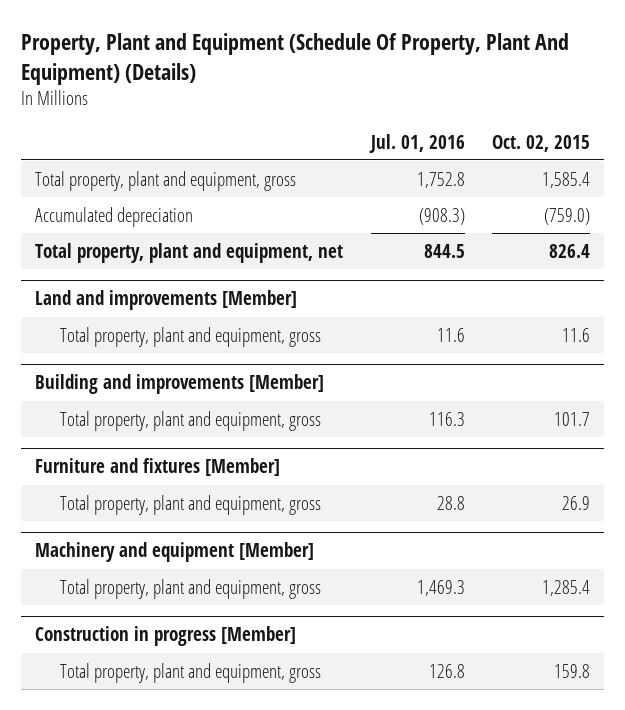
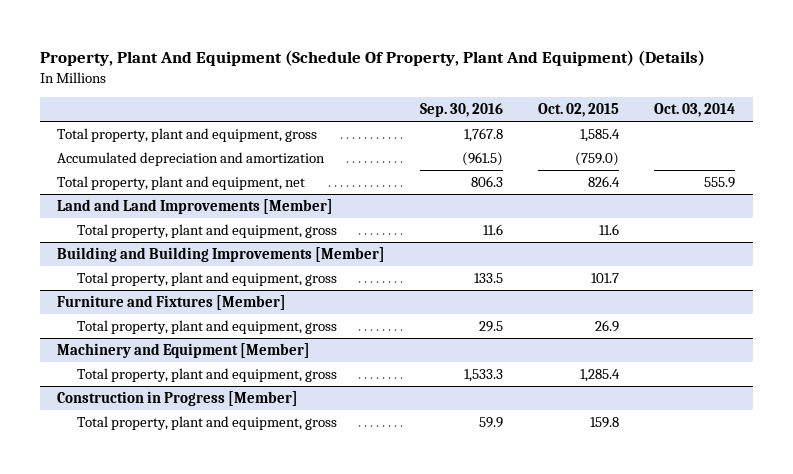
- Property, Plant and Equipment (Schedule Of Property, Plant And Equipment) (Details)
+ Property, Plant And Equipment (Schedule Of Property, Plant And Equipment) (Details)
- | Jul. 01, 2016 | Oct. 02, 2015
+ | Sep. 30, 2016 | Oct. 02, 2015 | Oct. 03, 2014
- Accumulated depreciation | (908.3) | (759.0)
+ Accumulated depreciation and amortization | (961.5) | (759.0) |
- Land and improvements [Member]
+ Land and Land Improvements [Member]
- Building and improvements [Member]
+ Building and Building Improvements [Member]
- Furniture and fixtures [Member]
+ Furniture and Fixtures [Member]
- Machinery and equipment [Member]
+ Machinery and Equipment [Member]
- Construction in progress [Member]
+ Construction in Progress [Member]

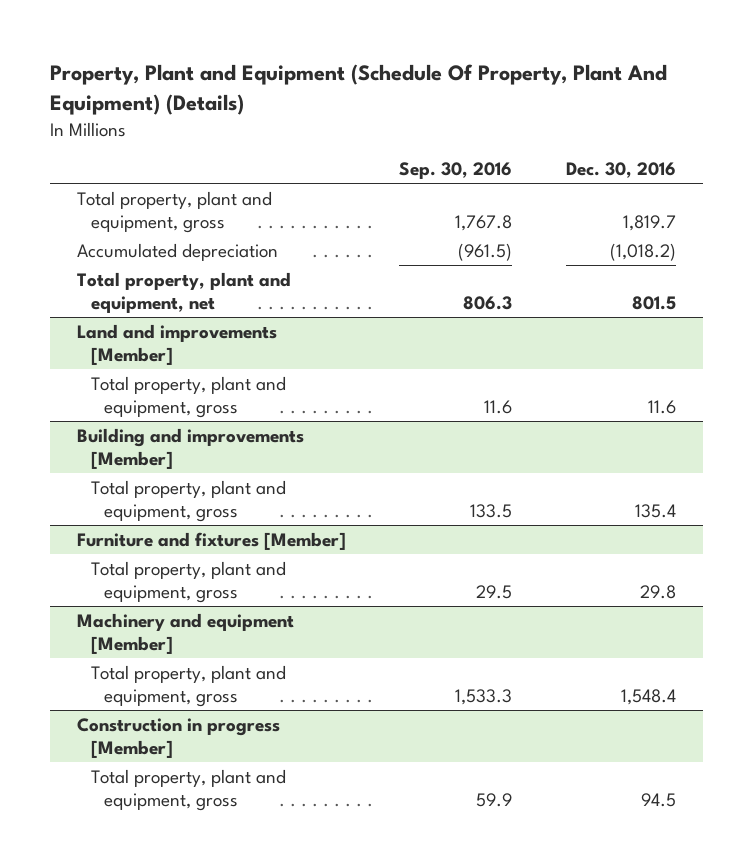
- Property, Plant And Equipment (Schedule Of Property, Plant And Equipment) (Details)
+ Property, Plant and Equipment (Schedule Of Property, Plant And Equipment) (Details)
- | Sep. 30, 2016 | Oct. 02, 2015 | Oct. 03, 2014
+ | Sep. 30, 2016 | Dec. 30, 2016
- Accumulated depreciation and amortization | (961.5) | (759.0) |
+ Accumulated depreciation | (961.5) | (1,018.2)
- Land and Land Improvements [Member]
+ Land and improvements [Member]
- Building and Building Improvements [Member]
+ Building and improvements [Member]
- Furniture and Fixtures [Member]
+ Furniture and fixtures [Member]
- Machinery and Equipment [Member]
+ Machinery and equipment [Member]
- Construction in Progress [Member]
+ Construction in progress [Member]

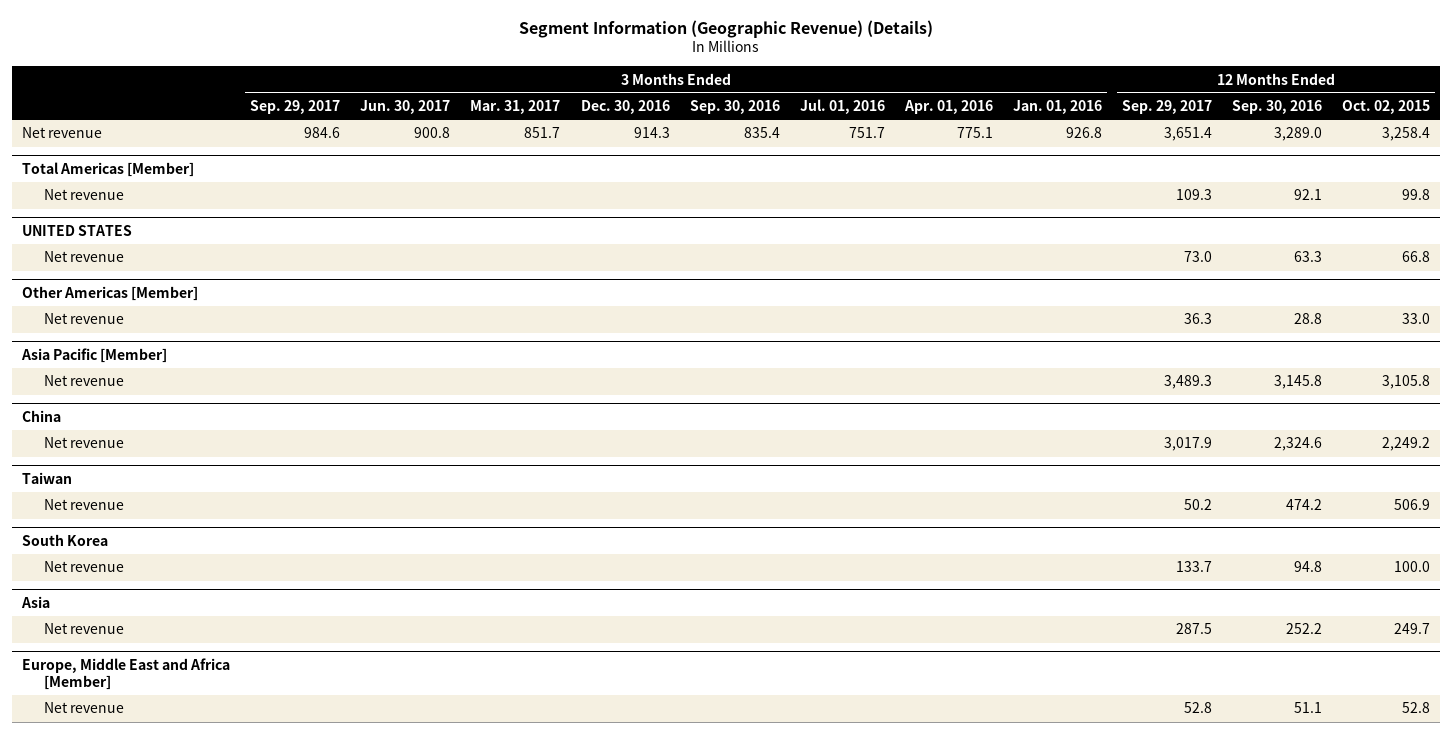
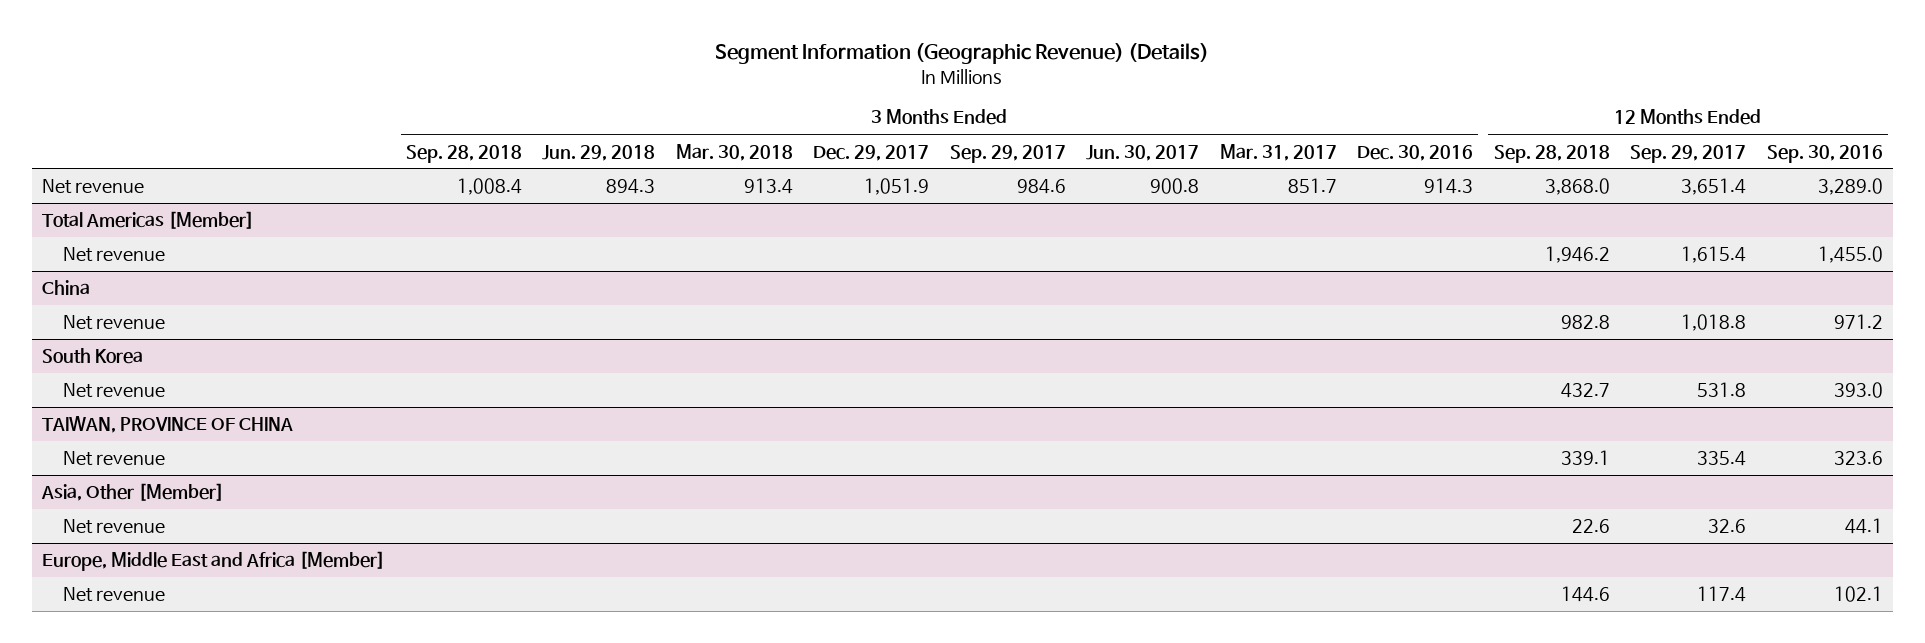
- | 3 Months Ended Sep. 29, 2017 | 3 Months Ended Jun. 30, 2017 | 3 Months Ended Mar. 31, 2017 | 3 Months Ended Dec. 30, 2016 | 3 Months Ended Sep. 30, 2016 | 3 Months Ended Jul. 01, 2016 | 3 Months Ended Apr. 01, 2016 | 3 Months Ended Jan. 01, 2016 | 12 Months Ended Sep. 29, 2017 | 12 Months Ended Sep. 30, 2016 | 12 Months Ended Oct. 02, 2015
+ | 3 Months Ended Sep. 28, 2018 | 3 Months Ended Jun. 29, 2018 | 3 Months Ended Mar. 30, 2018 | 3 Months Ended Dec. 29, 2017 | 3 Months Ended Sep. 29, 2017 | 3 Months Ended Jun. 30, 2017 | 3 Months Ended Mar. 31, 2017 | 3 Months Ended Dec. 30, 2016 | 12 Months Ended Sep. 28, 2018 | 12 Months Ended Sep. 29, 2017 | 12 Months Ended Sep. 30, 2016
@ Total Americas [Member]
- Net revenue | | | | | | | | | 109.3 | 92.1 | 99.8
- UNITED STATES
- Net revenue | | | | | | | | | 73.0 | 63.3 | 66.8
- Other Americas [Member]
- Net revenue | | | | | | | | | 36.3 | 28.8 | 33.0
- Asia Pacific [Member]
- Net revenue | | | | | | | | | 3,489.3 | 3,145.8 | 3,105.8
@ Total Americas [Member]
+ Net revenue | | | | | | | | | 1,946.2 | 1,615.4 | 1,455.0
@ China
- Net revenue | | | | | | | | | 3,017.9 | 2,324.6 | 2,249.2
- Taiwan
- Net revenue | | | | | | | | | 50.2 | 474.2 | 506.9
@ China
+ Net revenue | | | | | | | | | 982.8 | 1,018.8 | 971.2
@ South Korea
- Net revenue | | | | | | | | | 133.7 | 94.8 | 100.0
- Asia
- Net revenue | | | | | | | | | 287.5 | 252.2 | 249.7
@ South Korea
+ Net revenue | | | | | | | | | 432.7 | 531.8 | 393.0
+ TAIWAN, PROVINCE OF CHINA
+ Net revenue | | | | | | | | | 339.1 | 335.4 | 323.6
+ Asia, Other [Member]
+ Net revenue | | | | | | | | | 22.6 | 32.6 | 44.1
@ Europe, Middle East and Africa [Member]
- Net revenue | | | | | | | | | 52.8 | 51.1 | 52.8
+ Net revenue | | | | | | | | | 144.6 | 117.4 | 102.1

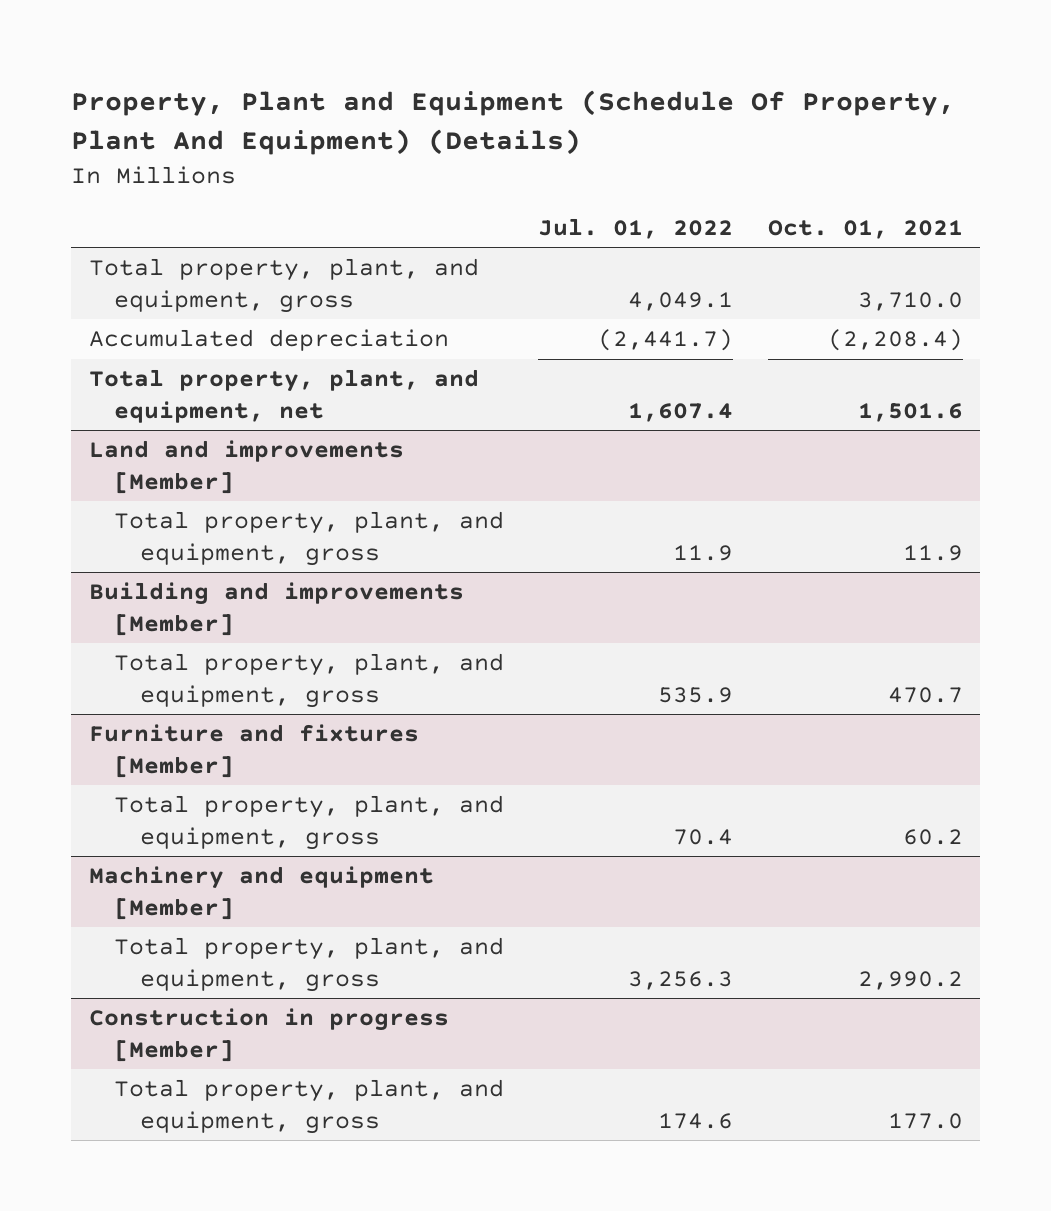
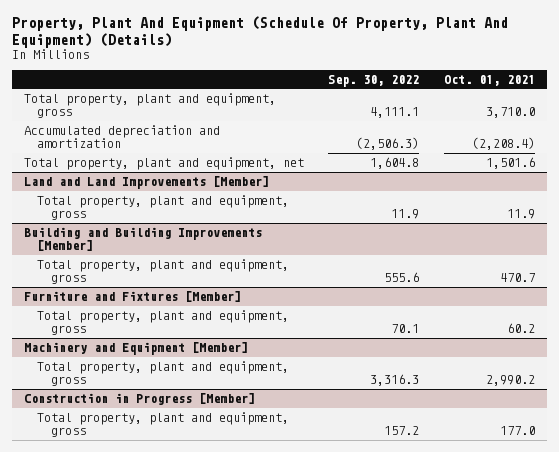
- Property, Plant and Equipment (Schedule Of Property, Plant And Equipment) (Details)
+ Property, Plant And Equipment (Schedule Of Property, Plant And Equipment) (Details)
- | Jul. 01, 2022 | Oct. 01, 2021
+ | Sep. 30, 2022 | Oct. 01, 2021
- Total property, plant, and equipment, gross | 4,049.1 | 3,710.0
- Accumulated depreciation | (2,441.7) | (2,208.4)
- Total property, plant, and equipment, net | 1,607.4 | 1,501.6
- Land and improvements [Member]
- Total property, plant, and equipment, gross | 11.9 | 11.9
- Building and improvements [Member]
- Total property, plant, and equipment, gross | 535.9 | 470.7
- Furniture and fixtures [Member]
- Total property, plant, and equipment, gross | 70.4 | 60.2
- Machinery and equipment [Member]
- Total property, plant, and equipment, gross | 3,256.3 | 2,990.2
- Construction in progress [Member]
- Total property, plant, and equipment, gross | 174.6 | 177.0
+ Total property, plant and equipment, gross | 4,111.1 | 3,710.0
+ Accumulated depreciation and amortization | (2,506.3) | (2,208.4)
+ Total property, plant and equipment, net | 1,604.8 | 1,501.6
+ Land and Land Improvements [Member]
+ Total property, plant and equipment, gross | 11.9 | 11.9
+ Building and Building Improvements [Member]
+ Total property, plant and equipment, gross | 555.6 | 470.7
+ Furniture and Fixtures [Member]
+ Total property, plant and equipment, gross | 70.1 | 60.2
+ Machinery and Equipment [Member]
+ Total property, plant and equipment, gross | 3,316.3 | 2,990.2
+ Construction in Progress [Member]
+ Total property, plant and equipment, gross | 157.2 | 177.0

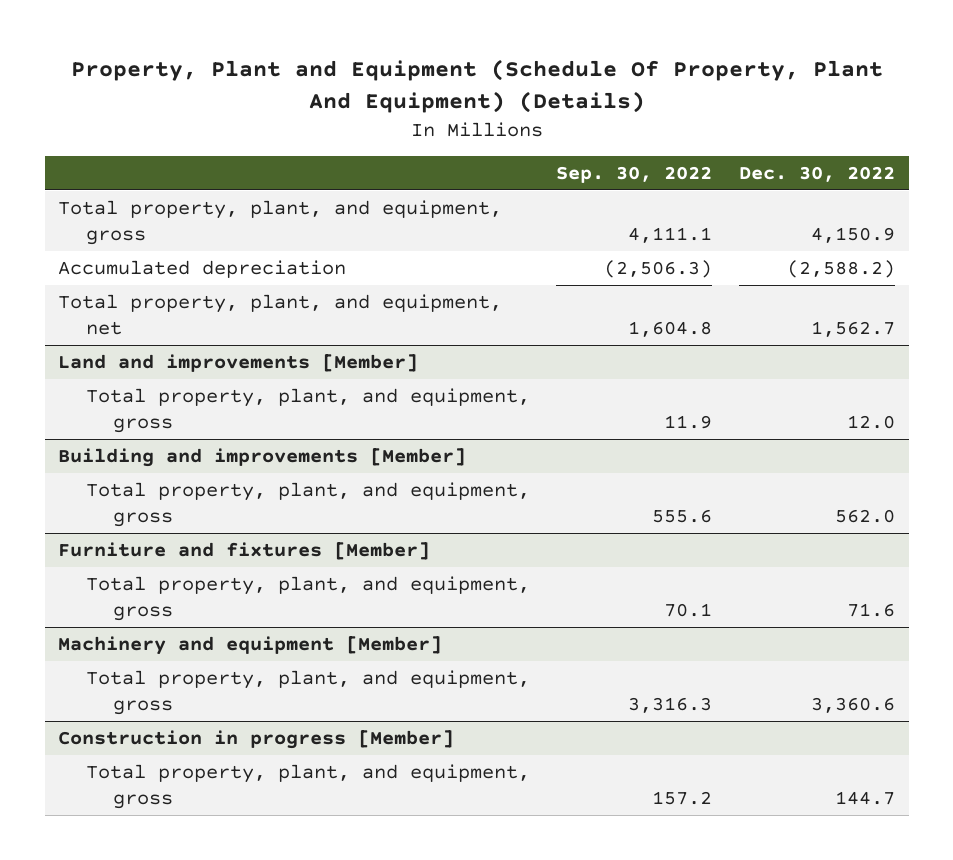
- Property, Plant And Equipment (Schedule Of Property, Plant And Equipment) (Details)
+ Property, Plant and Equipment (Schedule Of Property, Plant And Equipment) (Details)
- | Sep. 30, 2022 | Oct. 01, 2021
+ | Sep. 30, 2022 | Dec. 30, 2022
- Total property, plant and equipment, gross | 4,111.1 | 3,710.0
- Accumulated depreciation and amortization | (2,506.3) | (2,208.4)
- Total property, plant and equipment, net | 1,604.8 | 1,501.6
- Land and Land Improvements [Member]
- Total property, plant and equipment, gross | 11.9 | 11.9
- Building and Building Improvements [Member]
- Total property, plant and equipment, gross | 555.6 | 470.7
- Furniture and Fixtures [Member]
- Total property, plant and equipment, gross | 70.1 | 60.2
- Machinery and Equipment [Member]
- Total property, plant and equipment, gross | 3,316.3 | 2,990.2
- Construction in Progress [Member]
- Total property, plant and equipment, gross | 157.2 | 177.0
+ Total property, plant, and equipment, gross | 4,111.1 | 4,150.9
+ Accumulated depreciation | (2,506.3) | (2,588.2)
+ Total property, plant, and equipment, net | 1,604.8 | 1,562.7
+ Land and improvements [Member]
+ Total property, plant, and equipment, gross | 11.9 | 12.0
+ Building and improvements [Member]
+ Total property, plant, and equipment, gross | 555.6 | 562.0
+ Furniture and fixtures [Member]
+ Total property, plant, and equipment, gross | 70.1 | 71.6
+ Machinery and equipment [Member]
+ Total property, plant, and equipment, gross | 3,316.3 | 3,360.6
+ Construction in progress [Member]
+ Total property, plant, and equipment, gross | 157.2 | 144.7

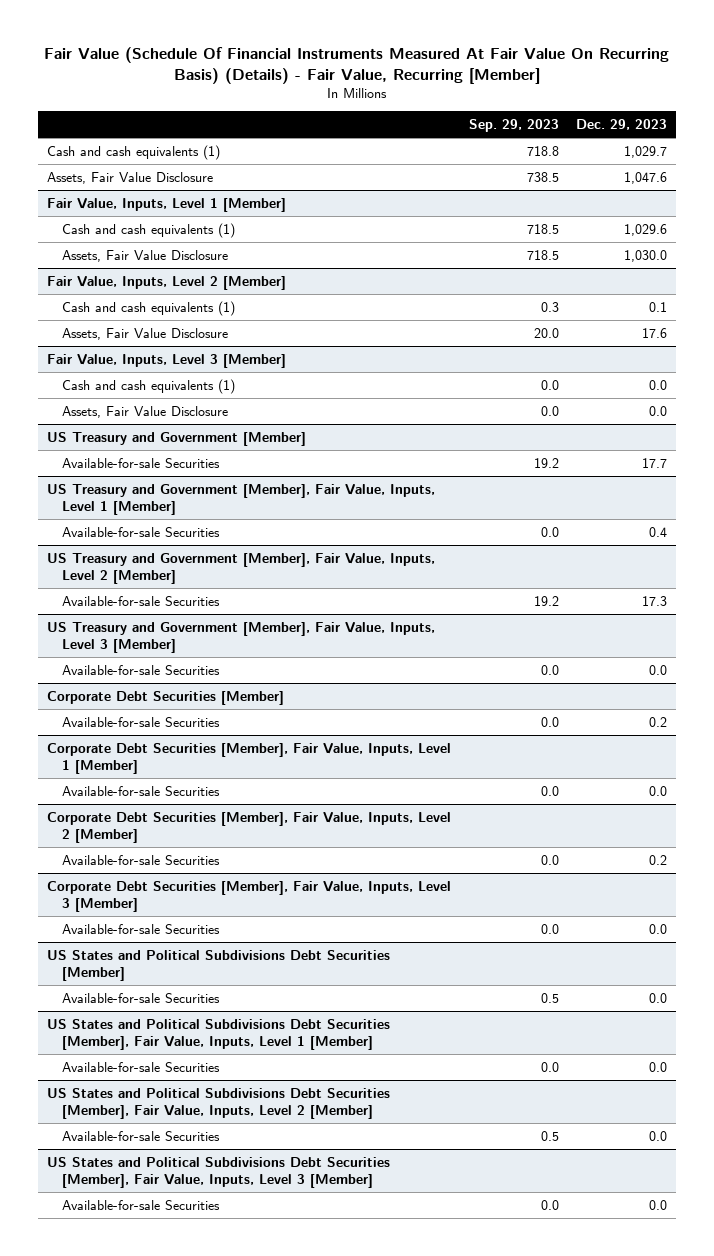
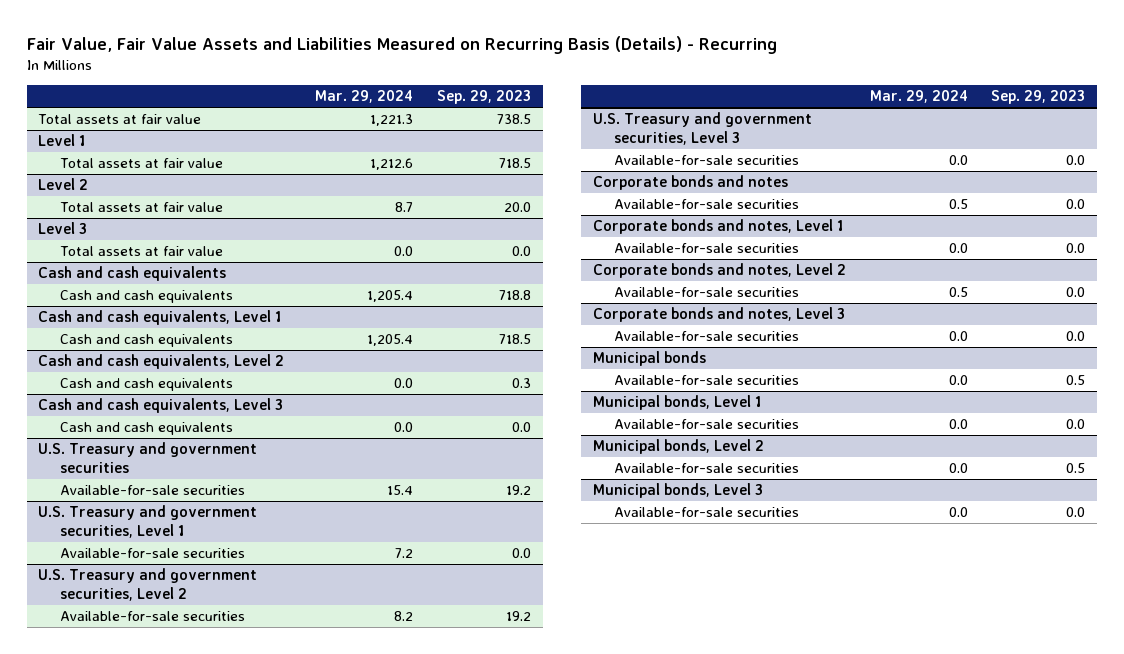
- Fair Value (Schedule Of Financial Instruments Measured At Fair Value On Recurring Basis) (Details) - Fair Value, Recurring [Member]
+ Fair Value, Fair Value Assets and Liabilities Measured on Recurring Basis (Details) - Recurring
- | Sep. 29, 2023 | Dec. 29, 2023
+ | Mar. 29, 2024 | Sep. 29, 2023
- Cash and cash equivalents (1) | 718.8 | 1,029.7
- Assets, Fair Value Disclosure | 738.5 | 1,047.6
- Fair Value, Inputs, Level 1 [Member]
- Cash and cash equivalents (1) | 718.5 | 1,029.6
- Assets, Fair Value Disclosure | 718.5 | 1,030.0
- Fair Value, Inputs, Level 2 [Member]
- Cash and cash equivalents (1) | 0.3 | 0.1
- Assets, Fair Value Disclosure | 20.0 | 17.6
- Fair Value, Inputs, Level 3 [Member]
- Cash and cash equivalents (1) | 0.0 | 0.0
- Assets, Fair Value Disclosure | 0.0 | 0.0
- US Treasury and Government [Member]
- Available-for-sale Securities | 19.2 | 17.7
- US Treasury and Government [Member], Fair Value, Inputs, Level 1 [Member]
- Available-for-sale Securities | 0.0 | 0.4
- US Treasury and Government [Member], Fair Value, Inputs, Level 2 [Member]
- Available-for-sale Securities | 19.2 | 17.3
- US Treasury and Government [Member], Fair Value, Inputs, Level 3 [Member]
- Available-for-sale Securities | 0.0 | 0.0
- Corporate Debt Securities [Member]
- Available-for-sale Securities | 0.0 | 0.2
- Corporate Debt Securities [Member], Fair Value, Inputs, Level 1 [Member]
- Available-for-sale Securities | 0.0 | 0.0
- Corporate Debt Securities [Member], Fair Value, Inputs, Level 2 [Member]
- Available-for-sale Securities | 0.0 | 0.2
- Corporate Debt Securities [Member], Fair Value, Inputs, Level 3 [Member]
- Available-for-sale Securities | 0.0 | 0.0
- US States and Political Subdivisions Debt Securities [Member]
- Available-for-sale Securities | 0.5 | 0.0
- US States and Political Subdivisions Debt Securities [Member], Fair Value, Inputs, Level 1 [Member]
- Available-for-sale Securities | 0.0 | 0.0
- US States and Political Subdivisions Debt Securities [Member], Fair Value, Inputs, Level 2 [Member]
- Available-for-sale Securities | 0.5 | 0.0
- US States and Political Subdivisions Debt Securities [Member], Fair Value, Inputs, Level 3 [Member]
- Available-for-sale Securities | 0.0 | 0.0
+ Total assets at fair value | 1,221.3 | 738.5
+ Level 1
+ Total assets at fair value | 1,212.6 | 718.5
+ Level 2
+ Total assets at fair value | 8.7 | 20.0
+ Level 3
+ Total assets at fair value | 0.0 | 0.0
+ Cash and cash equivalents
+ Cash and cash equivalents | 1,205.4 | 718.8
+ Cash and cash equivalents, Level 1
+ Cash and cash equivalents | 1,205.4 | 718.5
+ Cash and cash equivalents, Level 2
+ Cash and cash equivalents | 0.0 | 0.3
+ Cash and cash equivalents, Level 3
+ Cash and cash equivalents | 0.0 | 0.0
+ U.S. Treasury and government securities
+ Available-for-sale securities | 15.4 | 19.2
+ U.S. Treasury and government securities, Level 1
+ Available-for-sale securities | 7.2 | 0.0
+ U.S. Treasury and government securities, Level 2
+ Available-for-sale securities | 8.2 | 19.2
+ U.S. Treasury and government securities, Level 3
+ Available-for-sale securities | 0.0 | 0.0
+ Corporate bonds and notes
+ Available-for-sale securities | 0.5 | 0.0
+ Corporate bonds and notes, Level 1
+ Available-for-sale securities | 0.0 | 0.0
+ Corporate bonds and notes, Level 2
+ Available-for-sale securities | 0.5 | 0.0
+ Corporate bonds and notes, Level 3
+ Available-for-sale securities | 0.0 | 0.0
+ Municipal bonds
+ Available-for-sale securities | 0.0 | 0.5
+ Municipal bonds, Level 1
+ Available-for-sale securities | 0.0 | 0.0
+ Municipal bonds, Level 2
+ Available-for-sale securities | 0.0 | 0.5
+ Municipal bonds, Level 3
+ Available-for-sale securities | 0.0 | 0.0

